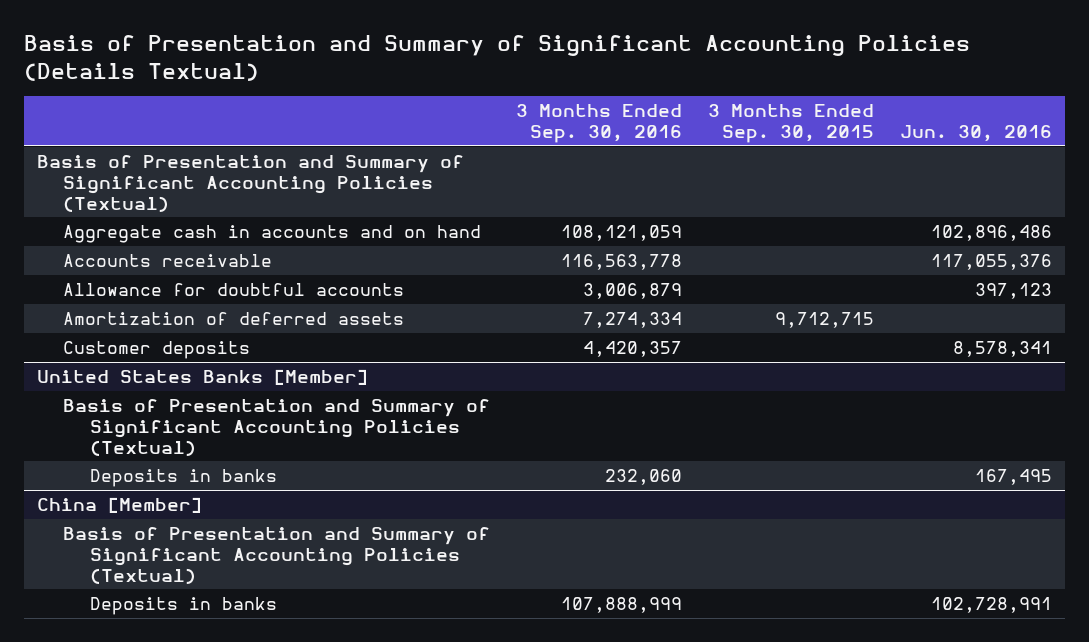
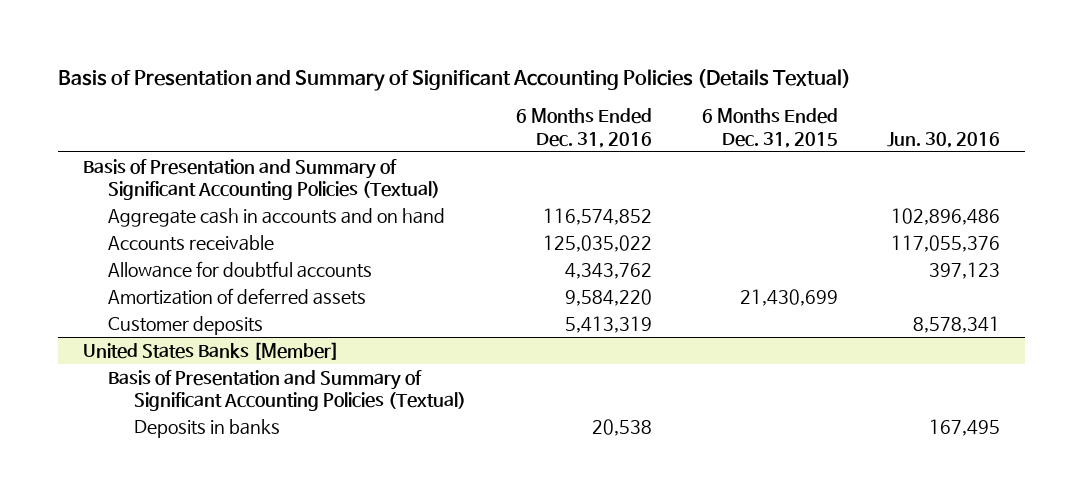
- | 3 Months Ended Sep. 30, 2016 | 3 Months Ended Sep. 30, 2015 | Jun. 30, 2016
+ | 6 Months Ended Dec. 31, 2016 | 6 Months Ended Dec. 31, 2015 | Jun. 30, 2016
- China [Member]
- Basis of Presentation and Summary of Significant Accounting Policies (Textual)
- Deposits in banks | 107,888,999 | | 102,728,991

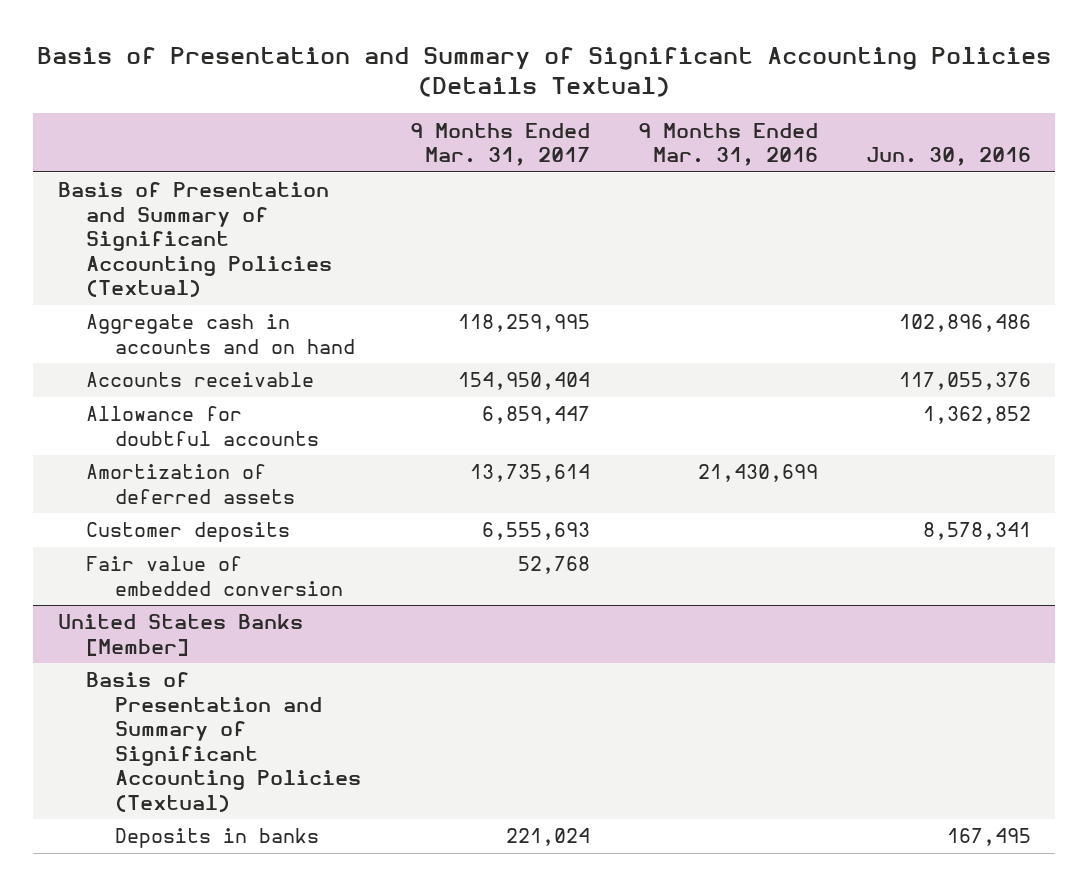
- | 6 Months Ended Dec. 31, 2016 | 6 Months Ended Dec. 31, 2015 | Jun. 30, 2016
+ | 9 Months Ended Mar. 31, 2017 | 9 Months Ended Mar. 31, 2016 | Jun. 30, 2016
- Allowance for doubtful accounts | 4,343,762 | | 397,123
+ Allowance for doubtful accounts | 6,859,447 | | 1,362,852
+ Fair value of embedded conversion | 52,768 | |

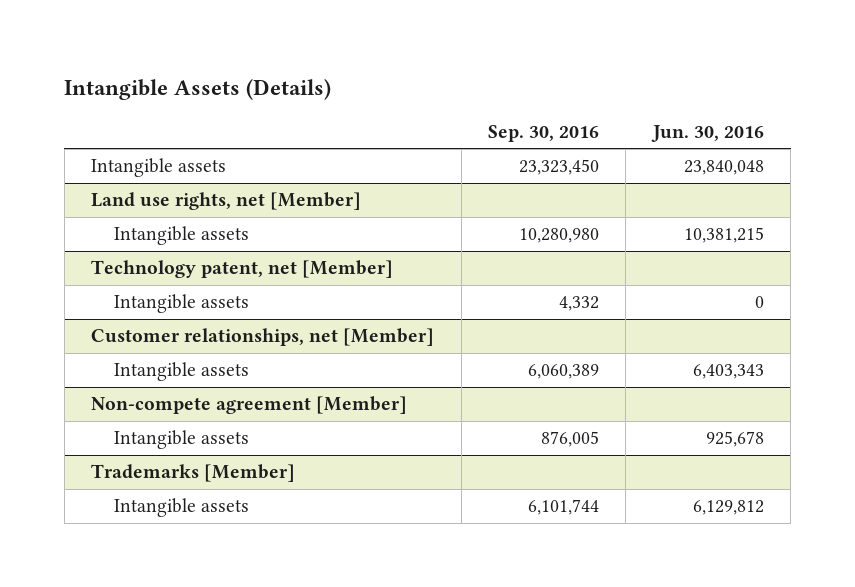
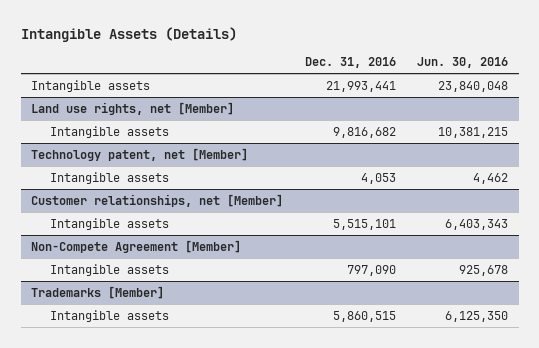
- | Sep. 30, 2016 | Jun. 30, 2016
+ | Dec. 31, 2016 | Jun. 30, 2016
@ Technology patent, net [Member]
- Intangible assets | 4,332 | 0
+ Intangible assets | 4,053 | 4,462
- Non-compete agreement [Member]
+ Non-Compete Agreement [Member]
@ Trademarks [Member]
- Intangible assets | 6,101,744 | 6,129,812
+ Intangible assets | 5,860,515 | 6,125,350

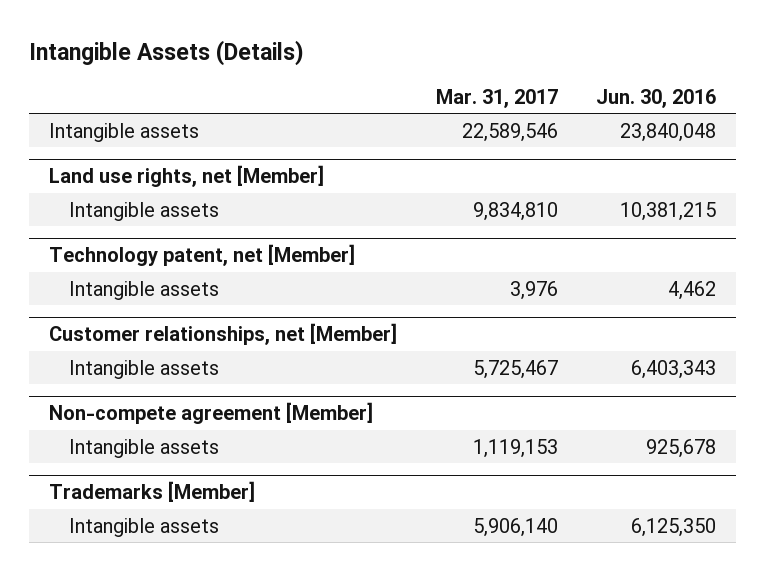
- | Dec. 31, 2016 | Jun. 30, 2016
+ | Mar. 31, 2017 | Jun. 30, 2016
- Non-Compete Agreement [Member]
+ Non-compete agreement [Member]

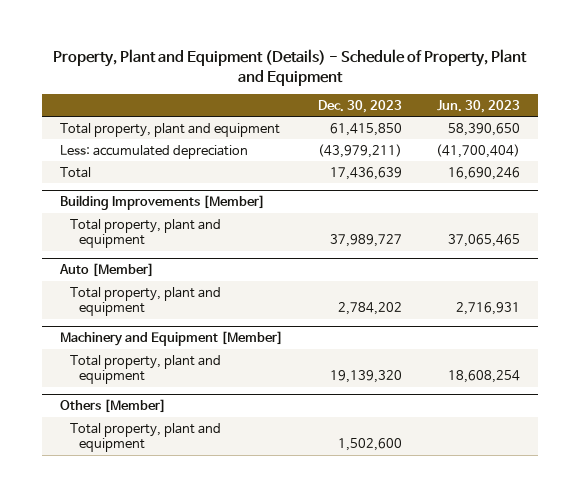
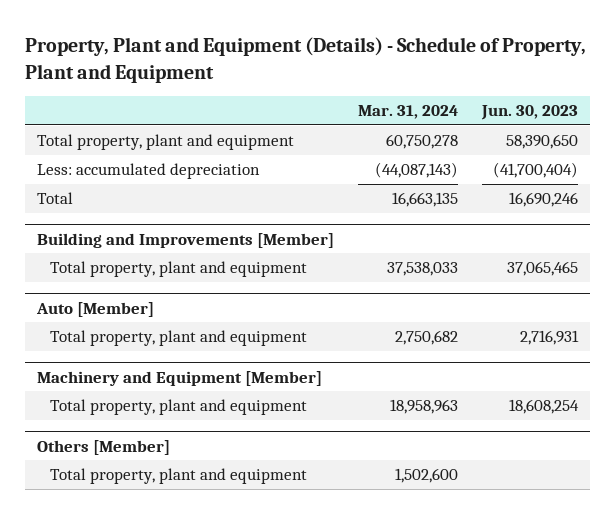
- | Dec. 30, 2023 | Jun. 30, 2023
+ | Mar. 31, 2024 | Jun. 30, 2023
- Building Improvements [Member]
+ Building and Improvements [Member]

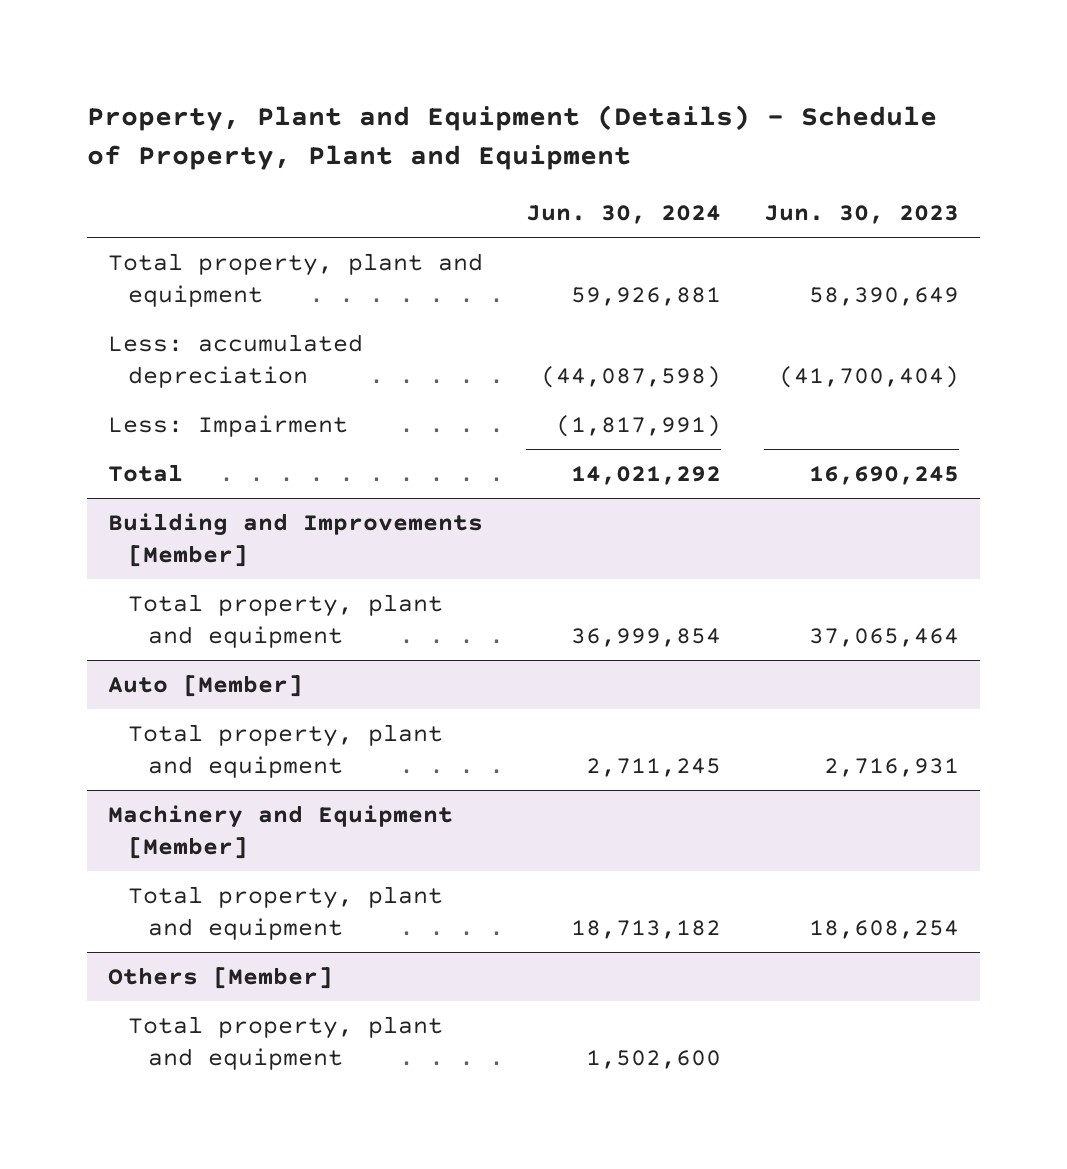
- | Mar. 31, 2024 | Jun. 30, 2023
+ | Jun. 30, 2024 | Jun. 30, 2023
- Total property, plant and equipment | 60,750,278 | 58,390,650
+ Total property, plant and equipment | 59,926,881 | 58,390,649
- Total | 16,663,135 | 16,690,246
+ Less: Impairment | (1,817,991) |
+ Total | 14,021,292 | 16,690,245
@ Building and Improvements [Member]
- Total property, plant and equipment | 37,538,033 | 37,065,465
+ Total property, plant and equipment | 36,999,854 | 37,065,464

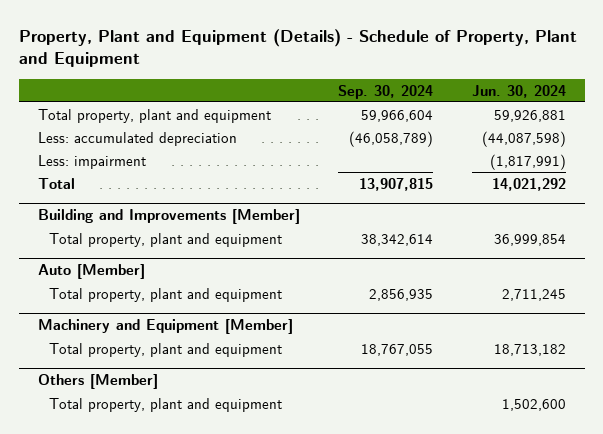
- | Jun. 30, 2024 | Jun. 30, 2023
+ | Sep. 30, 2024 | Jun. 30, 2024
- Less: Impairment | (1,817,991) |
+ Less: impairment | | (1,817,991)

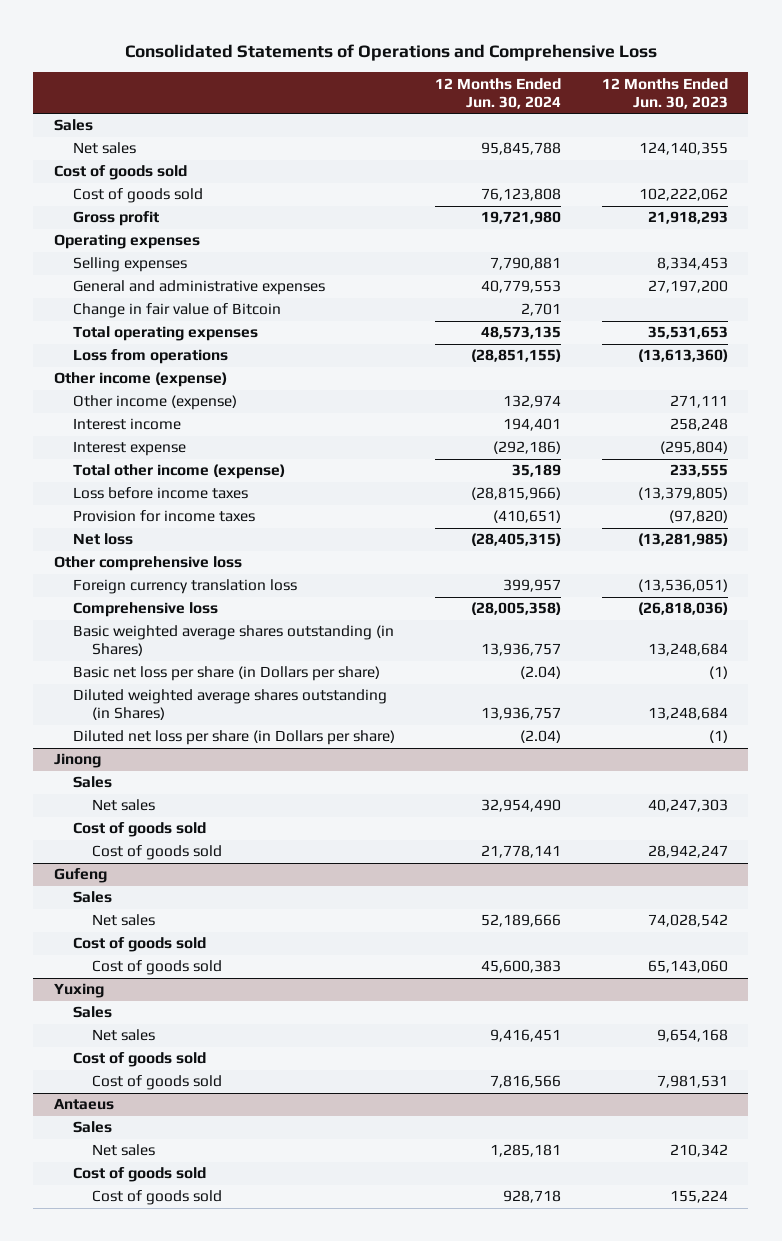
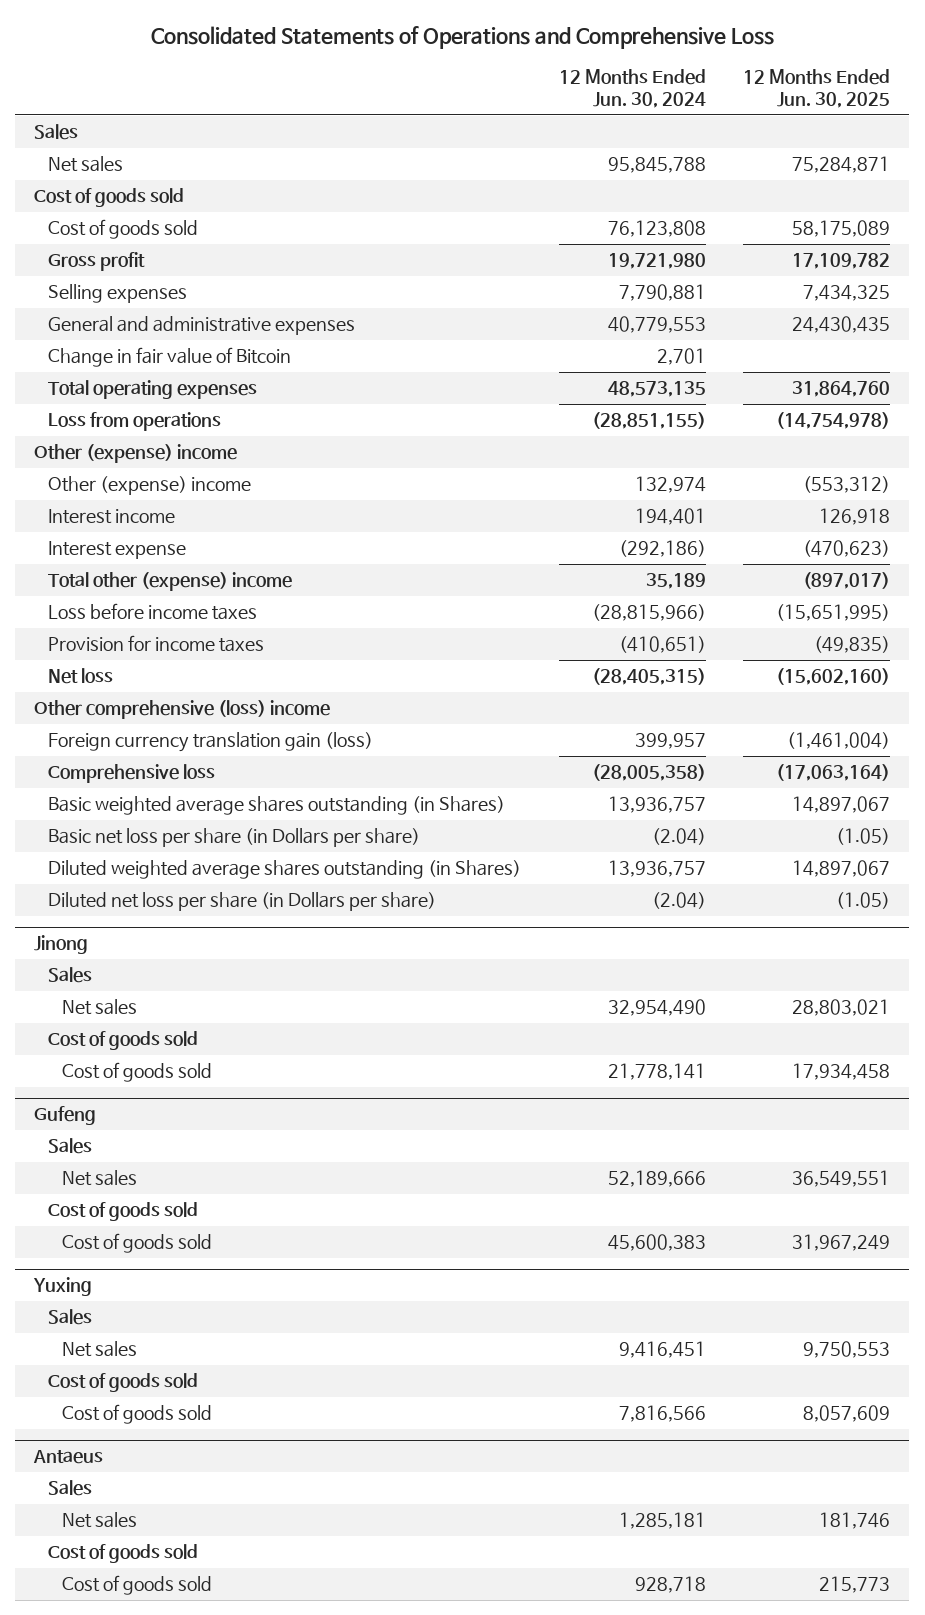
- | 12 Months Ended Jun. 30, 2024 | 12 Months Ended Jun. 30, 2023
+ | 12 Months Ended Jun. 30, 2024 | 12 Months Ended Jun. 30, 2025
- Operating expenses
- Other income (expense)
- Other income (expense) | 132,974 | 271,111
+ Other (expense) income
+ Other (expense) income | 132,974 | (553,312)
- Total other income (expense) | 35,189 | 233,555
+ Total other (expense) income | 35,189 | (897,017)
- Other comprehensive loss
- Foreign currency translation loss | 399,957 | (13,536,051)
+ Other comprehensive (loss) income
+ Foreign currency translation gain (loss) | 399,957 | (1,461,004)

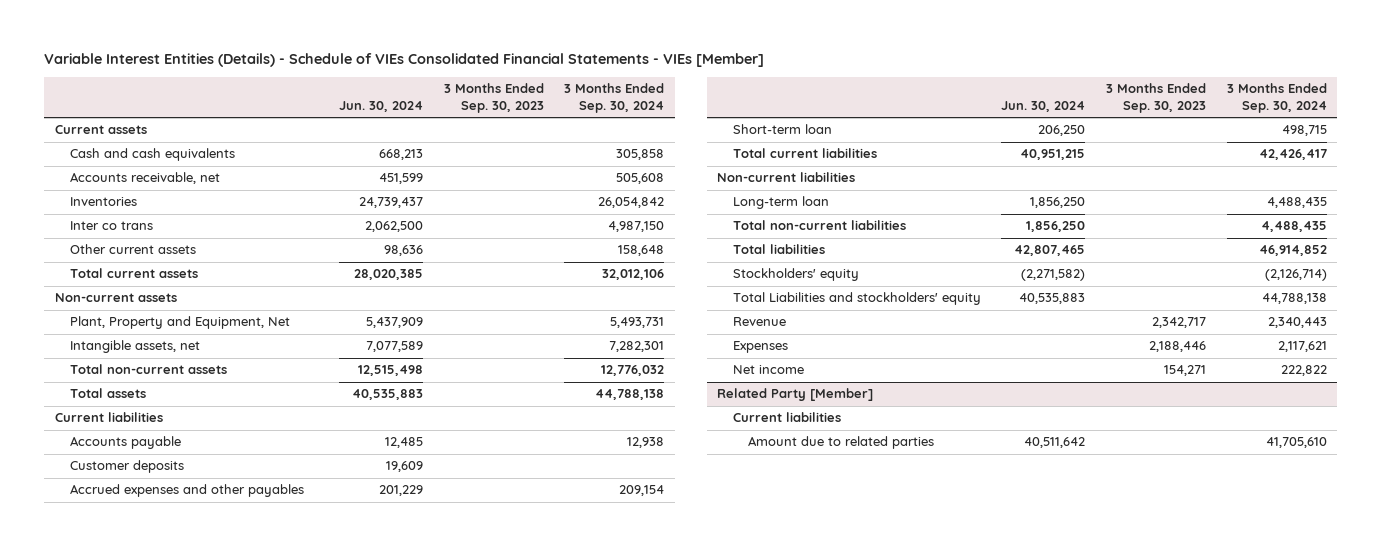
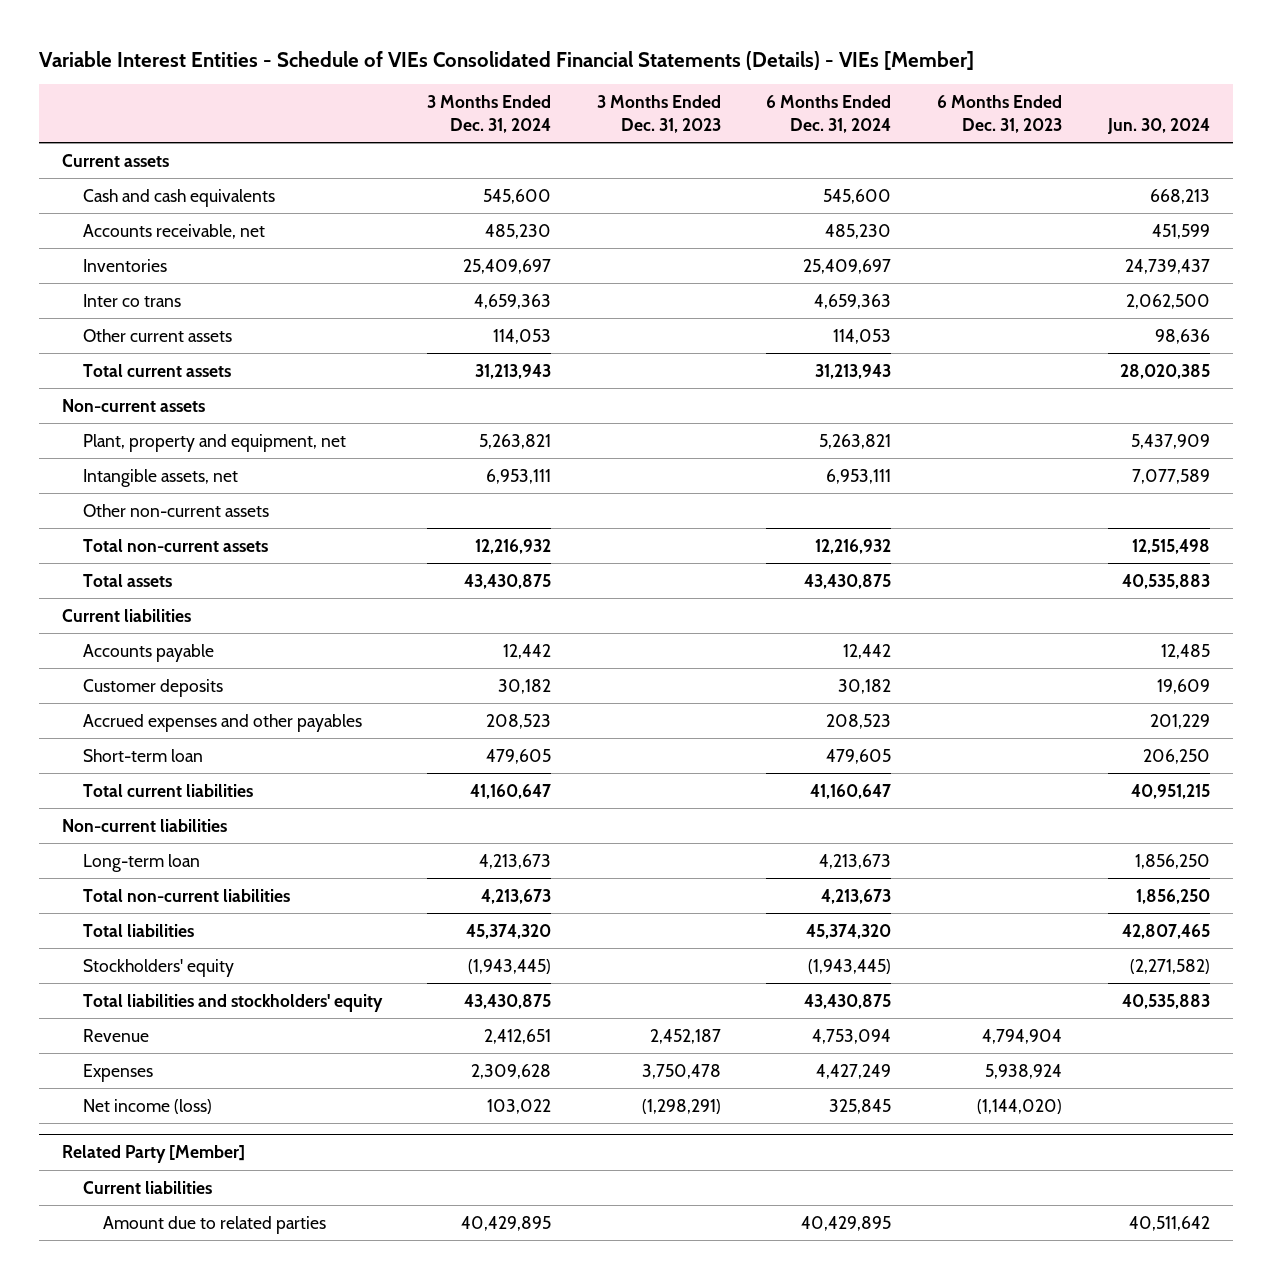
- Variable Interest Entities (Details) - Schedule of VIEs Consolidated Financial Statements - VIEs [Member]
+ Variable Interest Entities - Schedule of VIEs Consolidated Financial Statements (Details) - VIEs [Member]
- | Jun. 30, 2024 | 3 Months Ended Sep. 30, 2023 | 3 Months Ended Sep. 30, 2024
+ | 3 Months Ended Dec. 31, 2024 | 3 Months Ended Dec. 31, 2023 | 6 Months Ended Dec. 31, 2024 | 6 Months Ended Dec. 31, 2023 | Jun. 30, 2024
- Plant, Property and Equipment, Net | 5,437,909 | | 5,493,731
+ Plant, property and equipment, net | 5,263,821 | | 5,263,821 | | 5,437,909
+ Other non-current assets
- Total Liabilities and stockholders' equity | 40,535,883 | | 44,788,138
+ Total liabilities and stockholders' equity | 43,430,875 | | 43,430,875 | | 40,535,883
- Net income | | 154,271 | 222,822
+ Net income (loss) | 103,022 | (1,298,291) | 325,845 | (1,144,020) |

